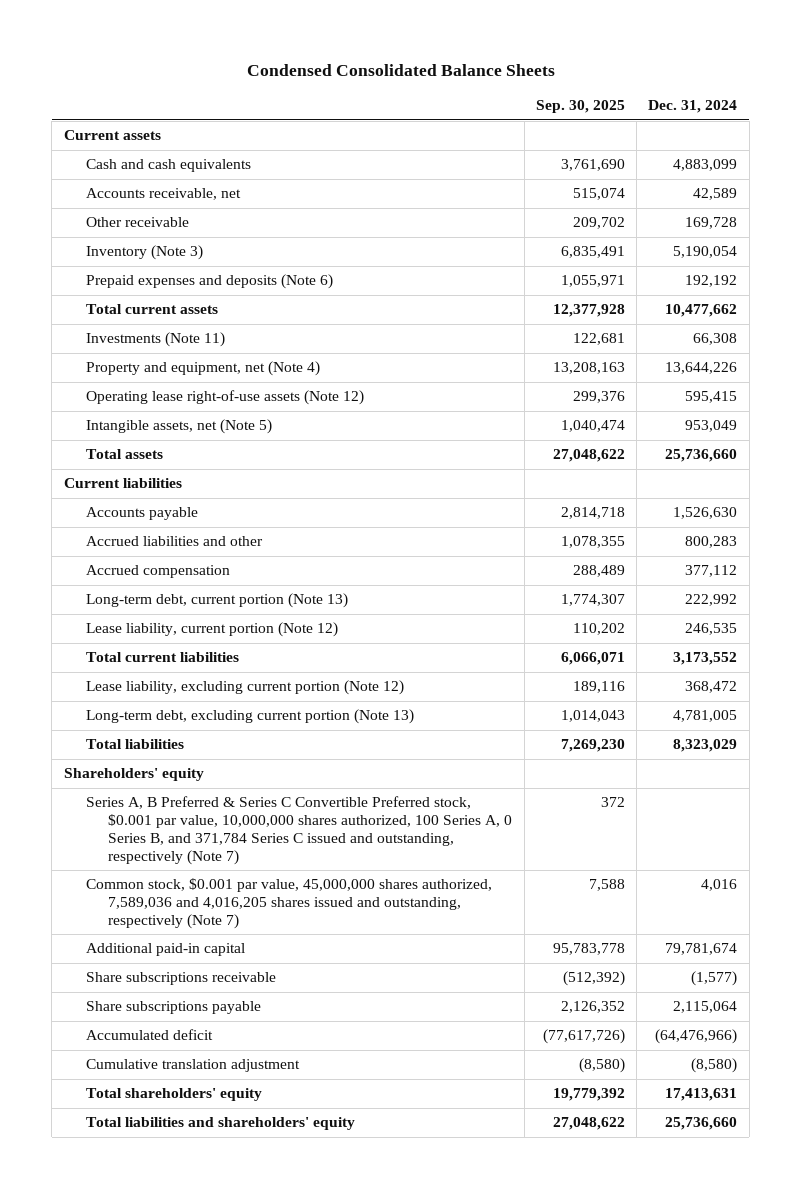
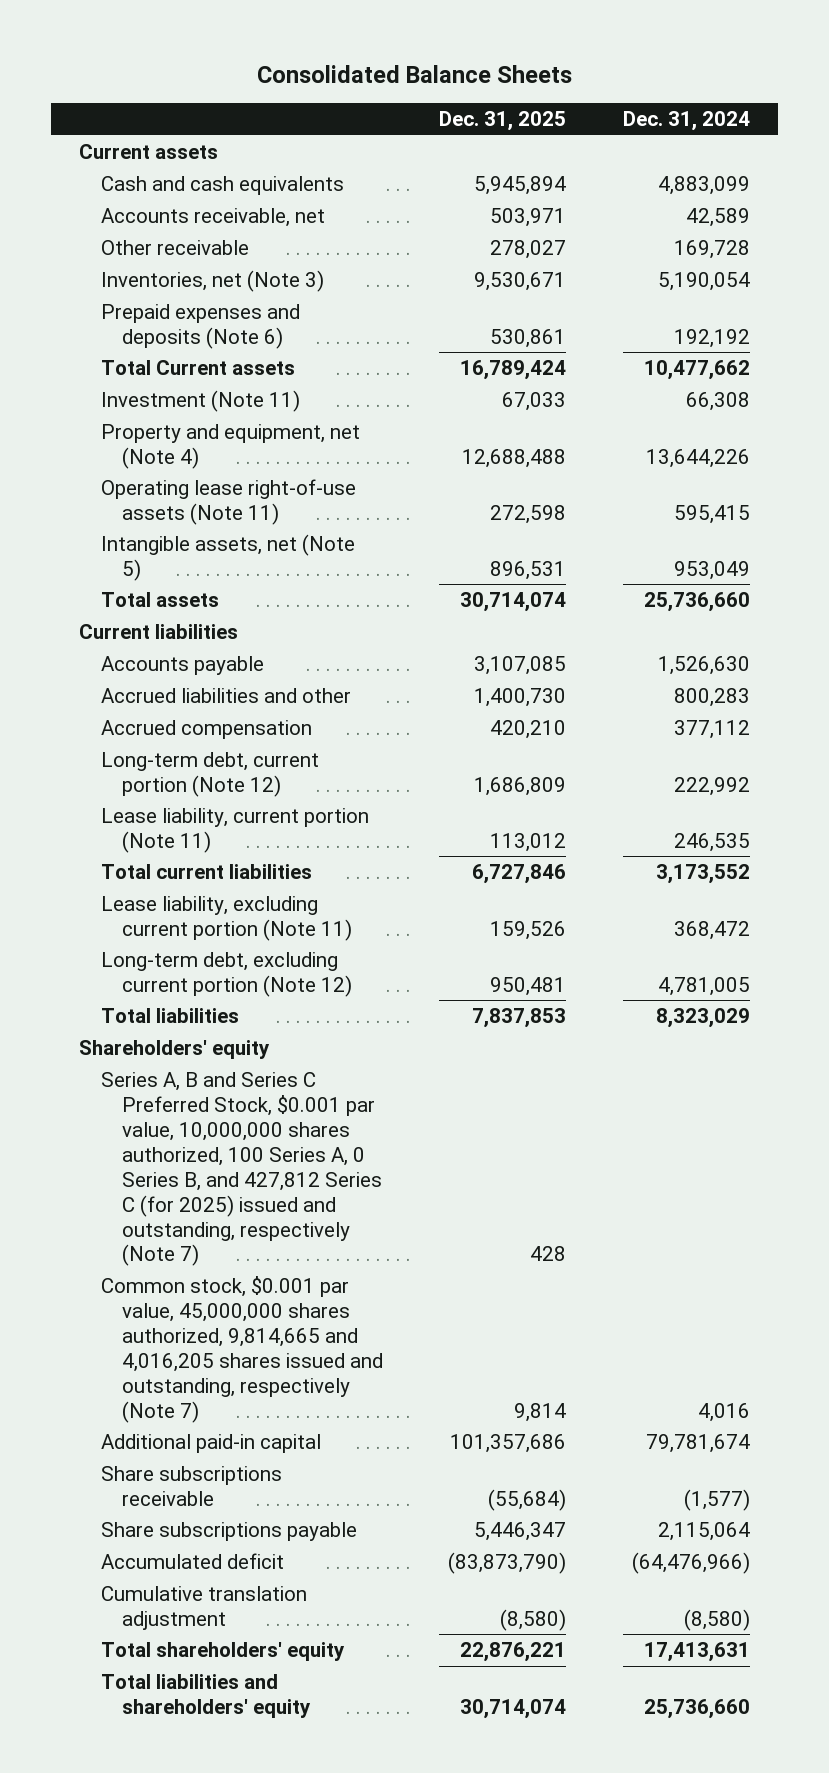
- Condensed Consolidated Balance Sheets
+ Consolidated Balance Sheets
- | Sep. 30, 2025 | Dec. 31, 2024
+ | Dec. 31, 2025 | Dec. 31, 2024
- Inventory (Note 3) | 6,835,491 | 5,190,054
+ Inventories, net (Note 3) | 9,530,671 | 5,190,054
- Total current assets | 12,377,928 | 10,477,662
- Investments (Note 11) | 122,681 | 66,308
+ Total Current assets | 16,789,424 | 10,477,662
+ Investment (Note 11) | 67,033 | 66,308
- Operating lease right-of-use assets (Note 12) | 299,376 | 595,415
+ Operating lease right-of-use assets (Note 11) | 272,598 | 595,415
- Long-term debt, current portion (Note 13) | 1,774,307 | 222,992
- Lease liability, current portion (Note 12) | 110,202 | 246,535
+ Long-term debt, current portion (Note 12) | 1,686,809 | 222,992
+ Lease liability, current portion (Note 11) | 113,012 | 246,535
- Lease liability, excluding current portion (Note 12) | 189,116 | 368,472
- Long-term debt, excluding current portion (Note 13) | 1,014,043 | 4,781,005
+ Lease liability, excluding current portion (Note 11) | 159,526 | 368,472
+ Long-term debt, excluding current portion (Note 12) | 950,481 | 4,781,005
- Series A, B Preferred & Series C Convertible Preferred stock, $0.001 par value, 10,000,000 shares authorized, 100 Series A, 0 Series B, and 371,784 Series C issued and outstanding, respectively (Note 7) | 372 |
- Common stock, $0.001 par value, 45,000,000 shares authorized, 7,589,036 and 4,016,205 shares issued and outstanding, respectively (Note 7) | 7,588 | 4,016
+ Series A, B and Series C Preferred Stock, $0.001 par value, 10,000,000 shares authorized, 100 Series A, 0 Series B, and 427,812 Series C (for 2025) issued and outstanding, respectively (Note 7) | 428 |
+ Common stock, $0.001 par value, 45,000,000 shares authorized, 9,814,665 and 4,016,205 shares issued and outstanding, respectively (Note 7) | 9,814 | 4,016

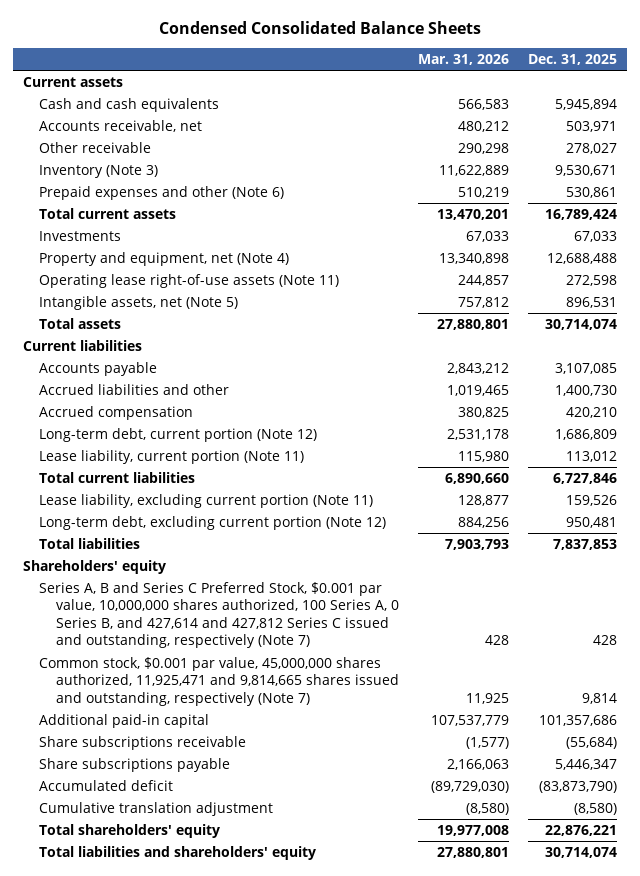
- Consolidated Balance Sheets
+ Condensed Consolidated Balance Sheets
- | Dec. 31, 2025 | Dec. 31, 2024
+ | Mar. 31, 2026 | Dec. 31, 2025
- Inventories, net (Note 3) | 9,530,671 | 5,190,054
- Prepaid expenses and deposits (Note 6) | 530,861 | 192,192
- Total Current assets | 16,789,424 | 10,477,662
- Investment (Note 11) | 67,033 | 66,308
+ Inventory (Note 3) | 11,622,889 | 9,530,671
+ Prepaid expenses and other (Note 6) | 510,219 | 530,861
+ Total current assets | 13,470,201 | 16,789,424
+ Investments | 67,033 | 67,033
- Series A, B and Series C Preferred Stock, $0.001 par value, 10,000,000 shares authorized, 100 Series A, 0 Series B, and 427,812 Series C (for 2025) issued and outstanding, respectively (Note 7) | 428 |
- Common stock, $0.001 par value, 45,000,000 shares authorized, 9,814,665 and 4,016,205 shares issued and outstanding, respectively (Note 7) | 9,814 | 4,016
+ Series A, B and Series C Preferred Stock, $0.001 par value, 10,000,000 shares authorized, 100 Series A, 0 Series B, and 427,614 and 427,812 Series C issued and outstanding, respectively (Note 7) | 428 | 428
+ Common stock, $0.001 par value, 45,000,000 shares authorized, 11,925,471 and 9,814,665 shares issued and outstanding, respectively (Note 7) | 11,925 | 9,814

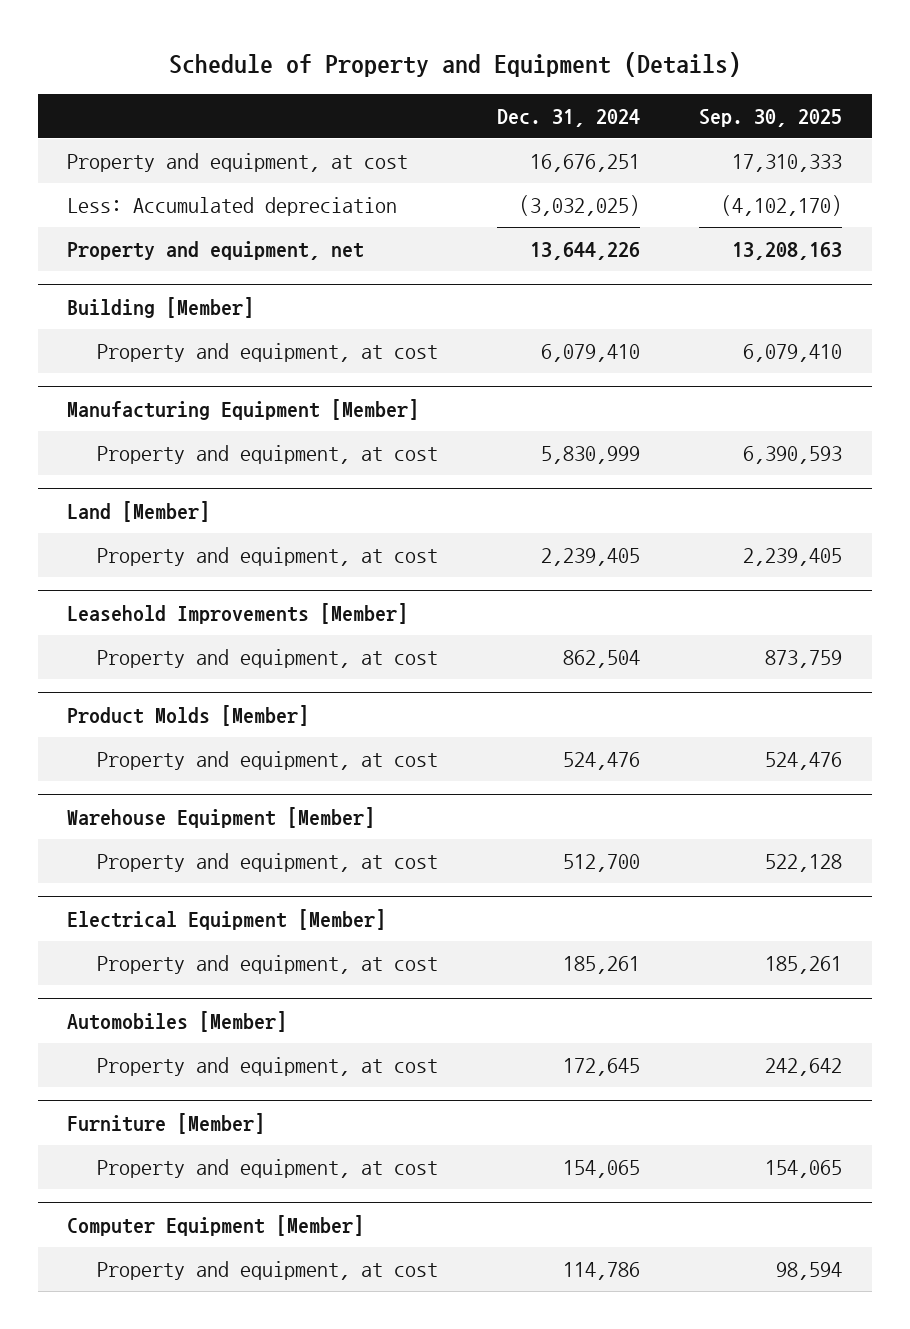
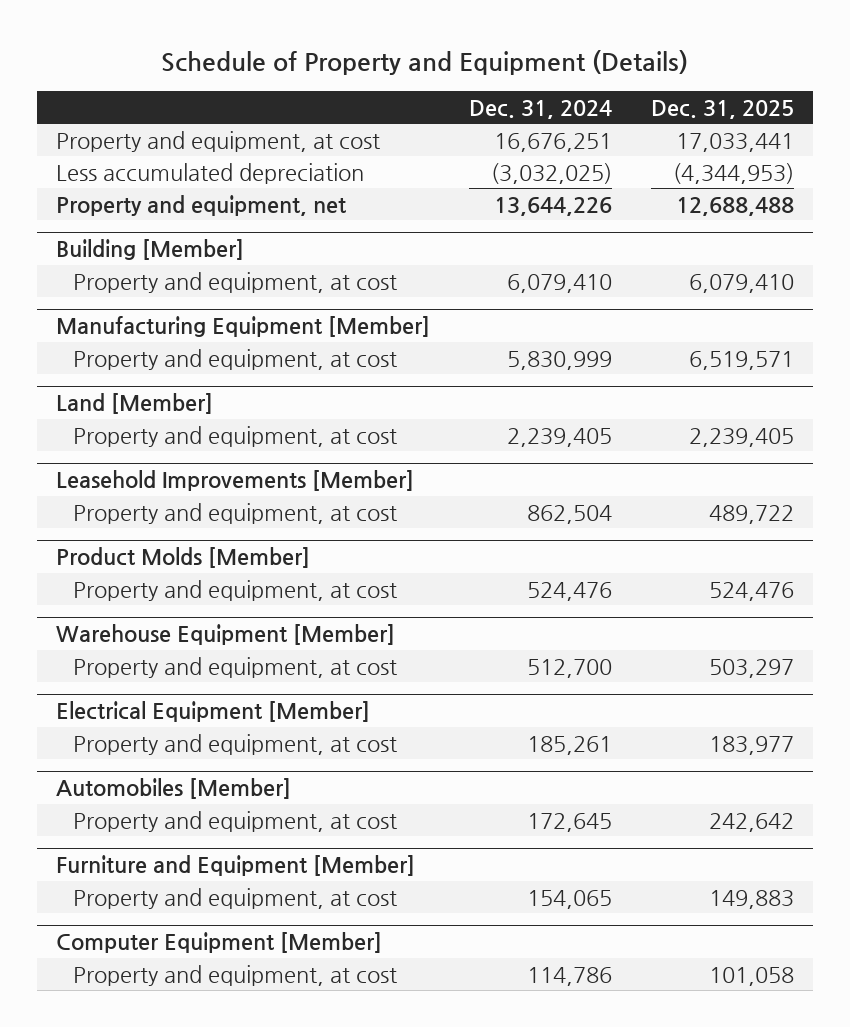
- | Dec. 31, 2024 | Sep. 30, 2025
+ | Dec. 31, 2024 | Dec. 31, 2025
- Less: Accumulated depreciation | (3,032,025) | (4,102,170)
+ Less accumulated depreciation | (3,032,025) | (4,344,953)
- Furniture [Member]
+ Furniture and Equipment [Member]

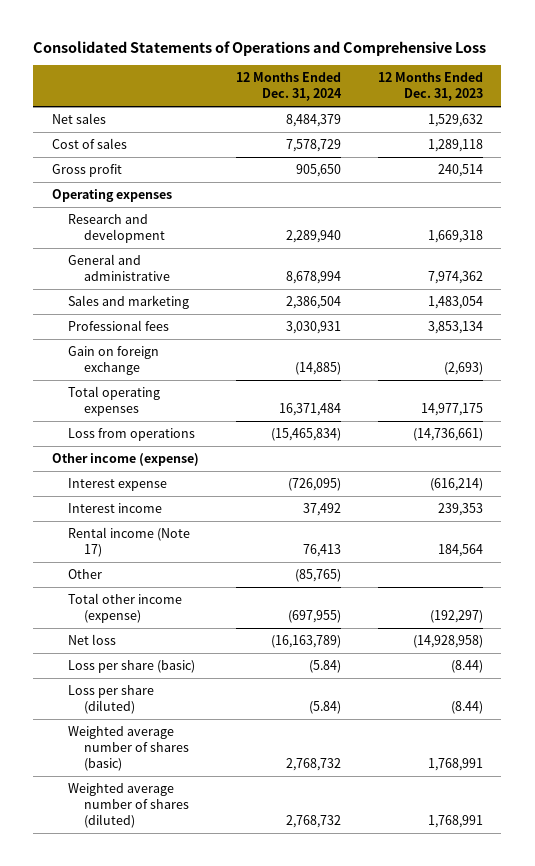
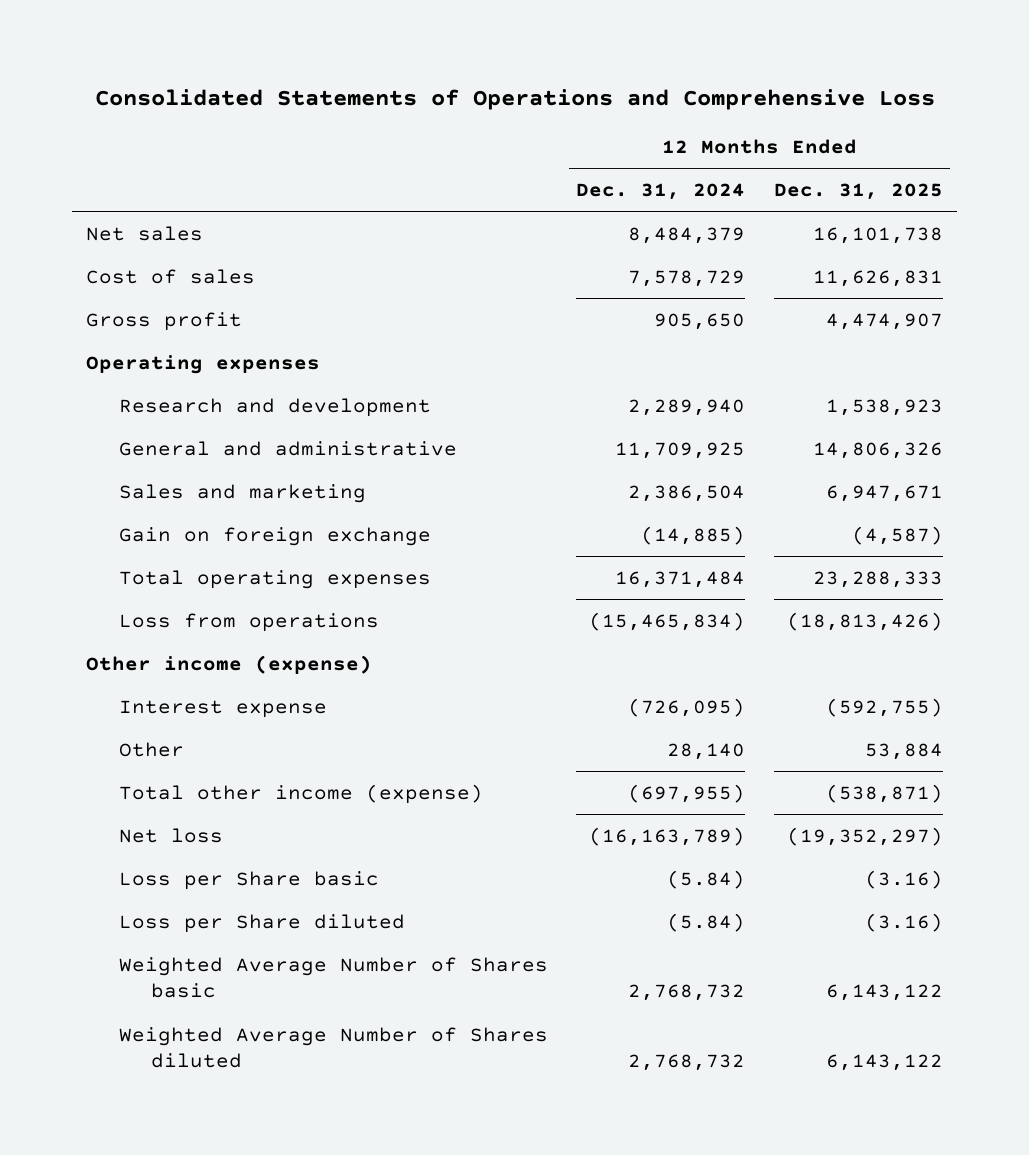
- | 12 Months Ended Dec. 31, 2024 | 12 Months Ended Dec. 31, 2023
+ | 12 Months Ended Dec. 31, 2024 | 12 Months Ended Dec. 31, 2025
- General and administrative | 8,678,994 | 7,974,362
+ General and administrative | 11,709,925 | 14,806,326
- Professional fees | 3,030,931 | 3,853,134
- Interest income | 37,492 | 239,353
- Rental income (Note 17) | 76,413 | 184,564
- Other | (85,765) |
+ Other | 28,140 | 53,884
- Loss per share (basic) | (5.84) | (8.44)
- Loss per share (diluted) | (5.84) | (8.44)
- Weighted average number of shares (basic) | 2,768,732 | 1,768,991
- Weighted average number of shares (diluted) | 2,768,732 | 1,768,991
+ Loss per Share basic | (5.84) | (3.16)
+ Loss per Share diluted | (5.84) | (3.16)
+ Weighted Average Number of Shares basic | 2,768,732 | 6,143,122
+ Weighted Average Number of Shares diluted | 2,768,732 | 6,143,122

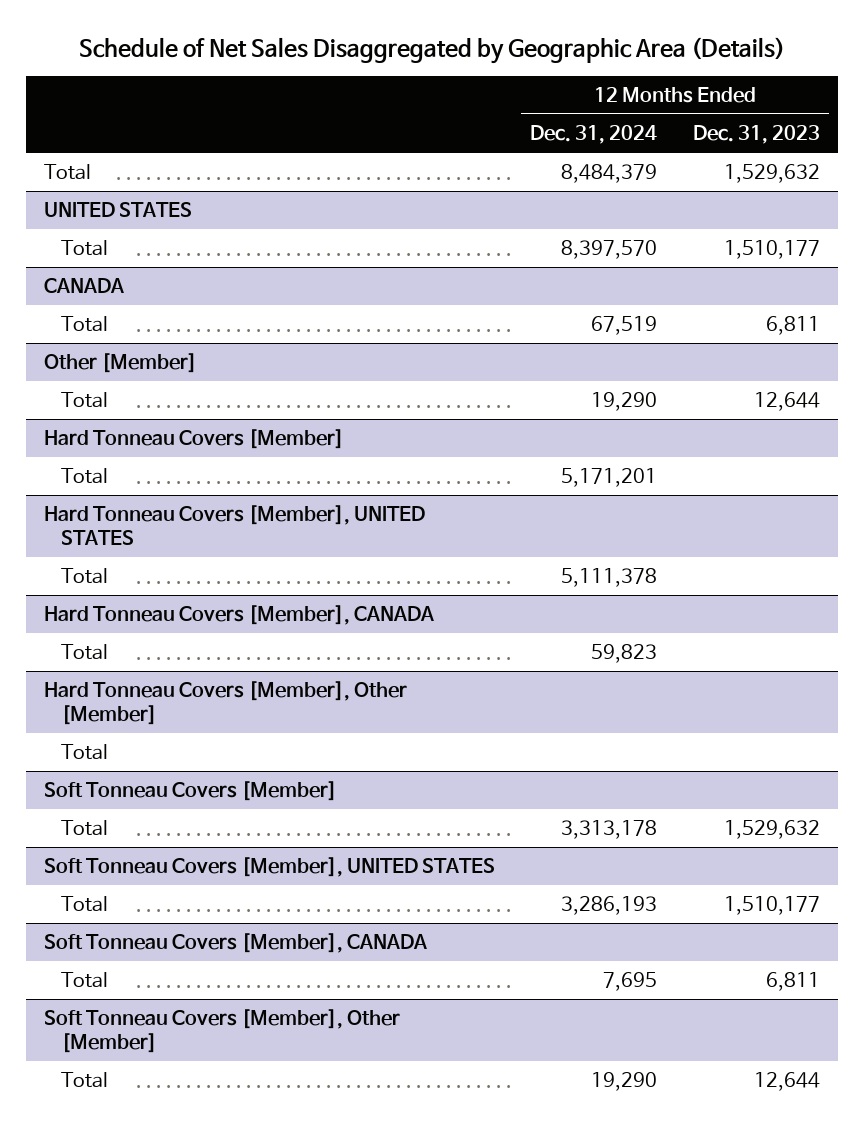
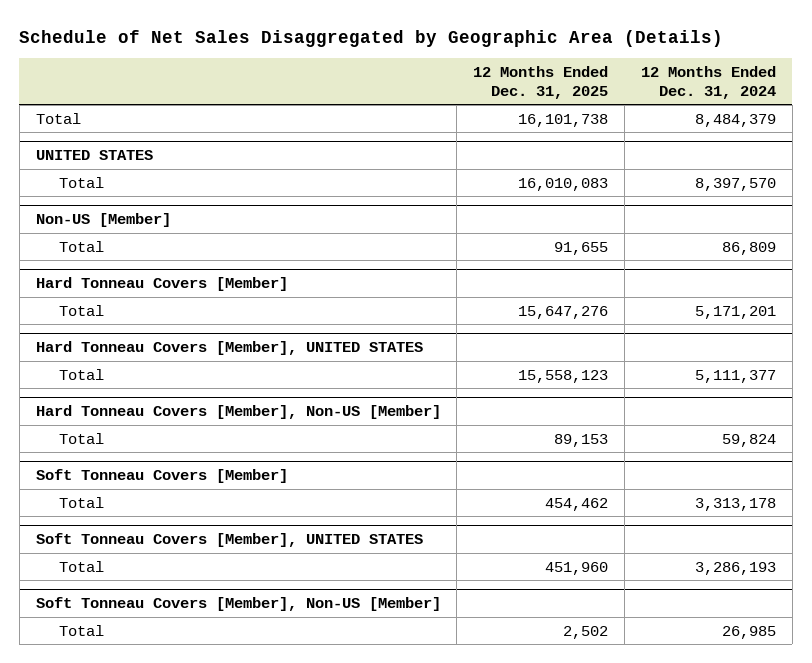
- | 12 Months Ended Dec. 31, 2024 | 12 Months Ended Dec. 31, 2023
+ | 12 Months Ended Dec. 31, 2025 | 12 Months Ended Dec. 31, 2024
- CANADA
- Total | 67,519 | 6,811
- Other [Member]
- Total | 19,290 | 12,644
+ Non-US [Member]
+ Total | 91,655 | 86,809
@ Hard Tonneau Covers [Member], UNITED STATES
- Total | 5,111,378 |
- Hard Tonneau Covers [Member], CANADA
- Total | 59,823 |
- Hard Tonneau Covers [Member], Other [Member]
- Total
@ Hard Tonneau Covers [Member], UNITED STATES
+ Total | 15,558,123 | 5,111,377
+ Hard Tonneau Covers [Member], Non-US [Member]
+ Total | 89,153 | 59,824
- Soft Tonneau Covers [Member], CANADA
- Total | 7,695 | 6,811
- Soft Tonneau Covers [Member], Other [Member]
- Total | 19,290 | 12,644
+ Soft Tonneau Covers [Member], Non-US [Member]
+ Total | 2,502 | 26,985

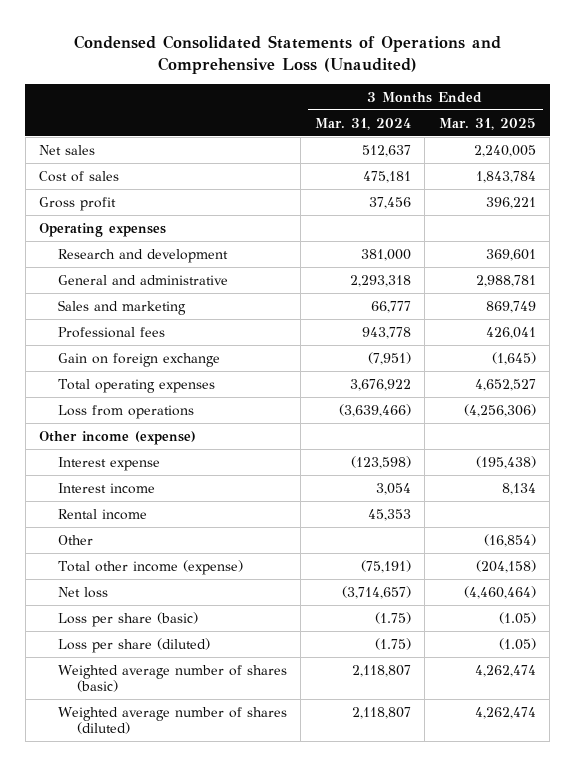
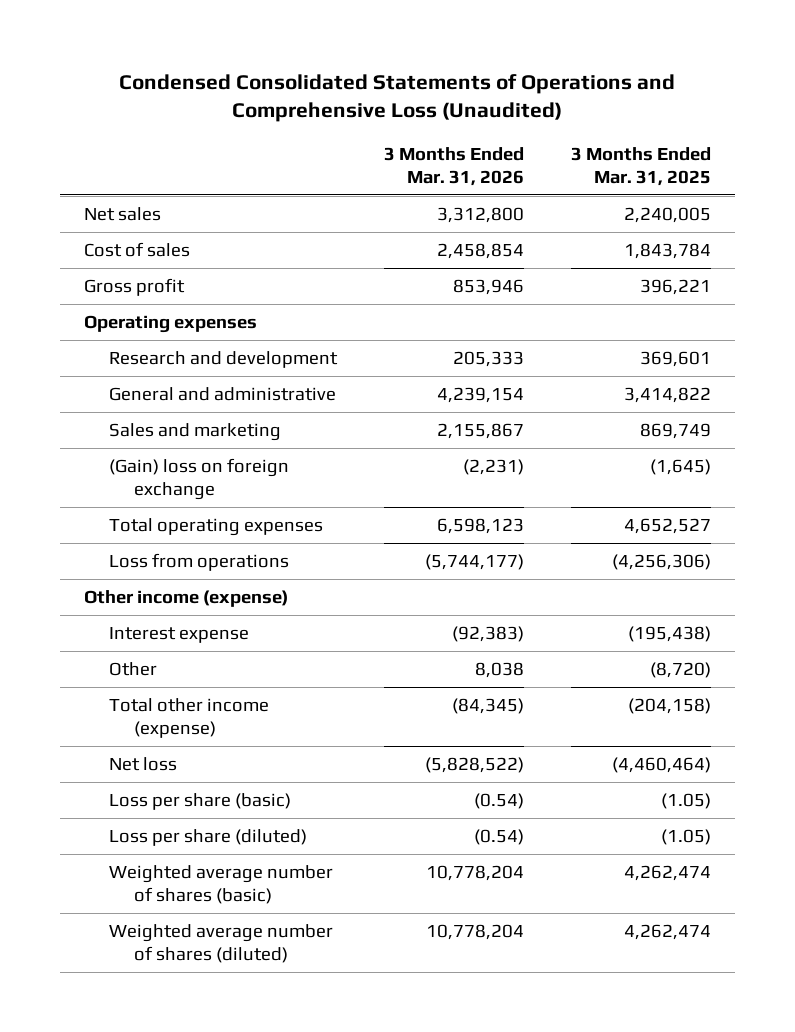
- | 3 Months Ended Mar. 31, 2024 | 3 Months Ended Mar. 31, 2025
+ | 3 Months Ended Mar. 31, 2026 | 3 Months Ended Mar. 31, 2025
- General and administrative | 2,293,318 | 2,988,781
+ General and administrative | 4,239,154 | 3,414,822
- Professional fees | 943,778 | 426,041
- Gain on foreign exchange | (7,951) | (1,645)
+ (Gain) loss on foreign exchange | (2,231) | (1,645)
- Interest income | 3,054 | 8,134
- Rental income | 45,353 |
- Other | | (16,854)
+ Other | 8,038 | (8,720)

